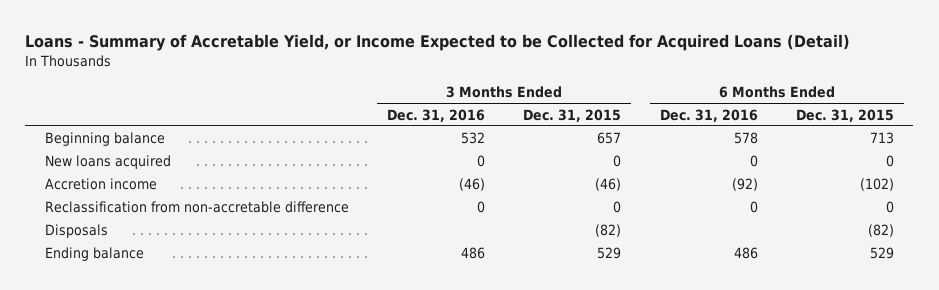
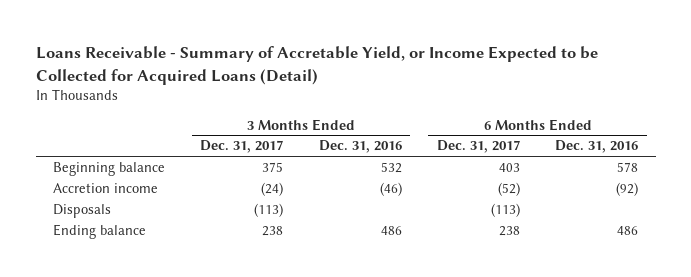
- Loans - Summary of Accretable Yield, or Income Expected to be Collected for Acquired Loans (Detail)
+ Loans Receivable - Summary of Accretable Yield, or Income Expected to be Collected for Acquired Loans (Detail)
- | 3 Months Ended Dec. 31, 2016 | 3 Months Ended Dec. 31, 2015 | 6 Months Ended Dec. 31, 2016 | 6 Months Ended Dec. 31, 2015
+ | 3 Months Ended Dec. 31, 2017 | 3 Months Ended Dec. 31, 2016 | 6 Months Ended Dec. 31, 2017 | 6 Months Ended Dec. 31, 2016
- New loans acquired | 0 | 0 | 0 | 0
- Reclassification from non-accretable difference | 0 | 0 | 0 | 0

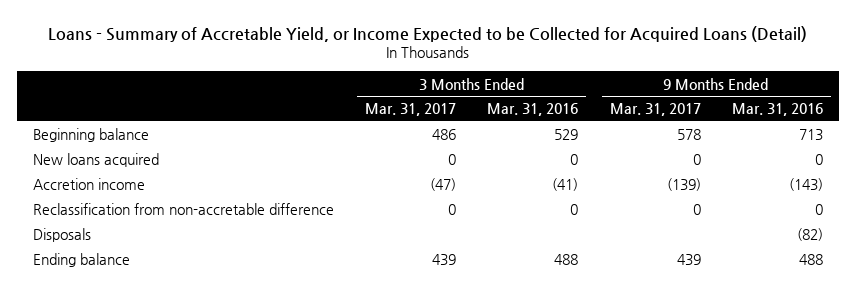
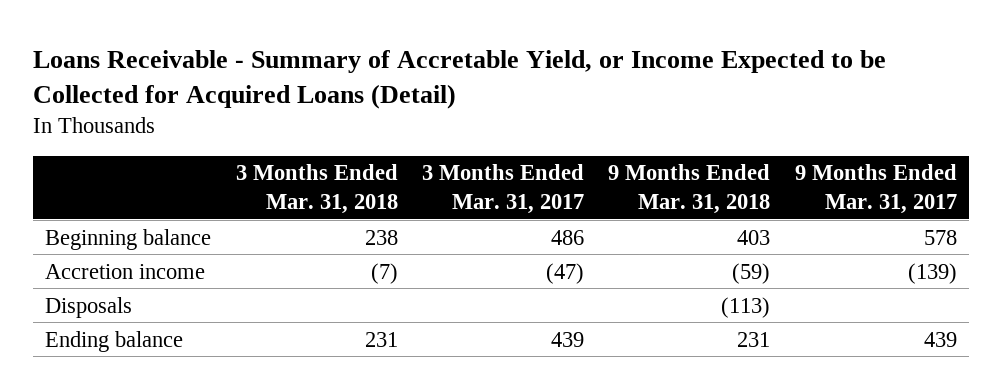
- Loans - Summary of Accretable Yield, or Income Expected to be Collected for Acquired Loans (Detail)
+ Loans Receivable - Summary of Accretable Yield, or Income Expected to be Collected for Acquired Loans (Detail)
- | 3 Months Ended Mar. 31, 2017 | 3 Months Ended Mar. 31, 2016 | 9 Months Ended Mar. 31, 2017 | 9 Months Ended Mar. 31, 2016
+ | 3 Months Ended Mar. 31, 2018 | 3 Months Ended Mar. 31, 2017 | 9 Months Ended Mar. 31, 2018 | 9 Months Ended Mar. 31, 2017
- New loans acquired | 0 | 0 | 0 | 0
- Reclassification from non-accretable difference | 0 | 0 | 0 | 0

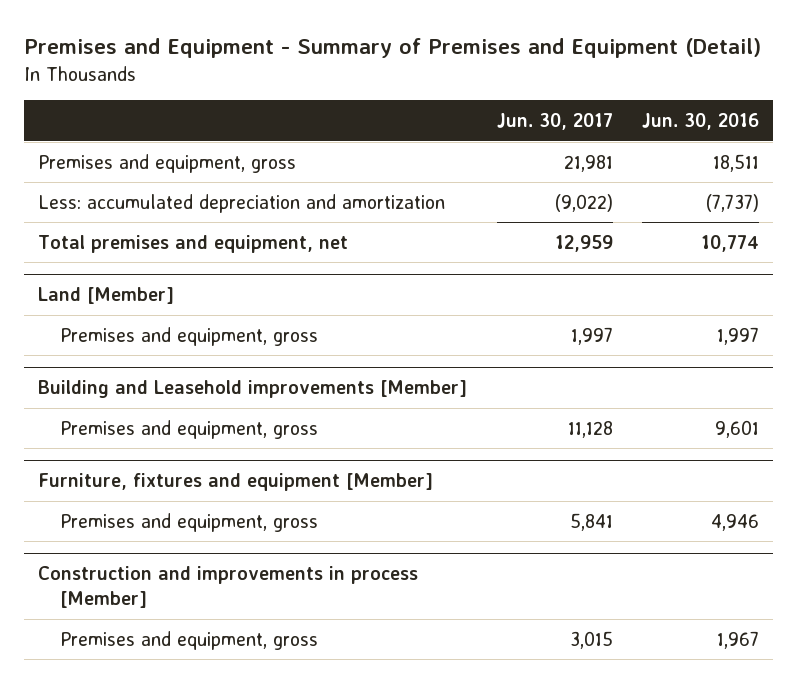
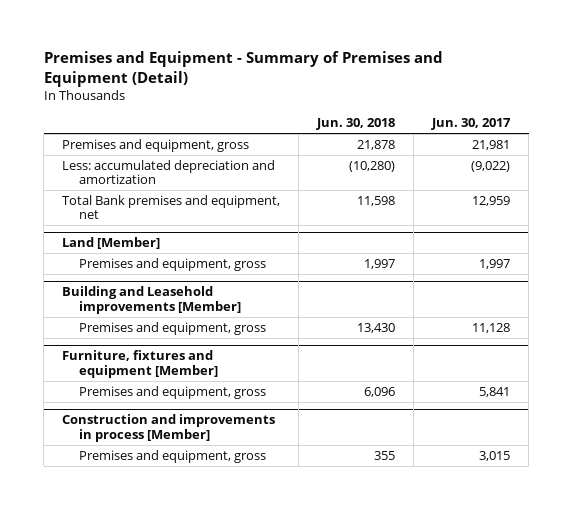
- | Jun. 30, 2017 | Jun. 30, 2016
+ | Jun. 30, 2018 | Jun. 30, 2017
- Total premises and equipment, net | 12,959 | 10,774
+ Total Bank premises and equipment, net | 11,598 | 12,959

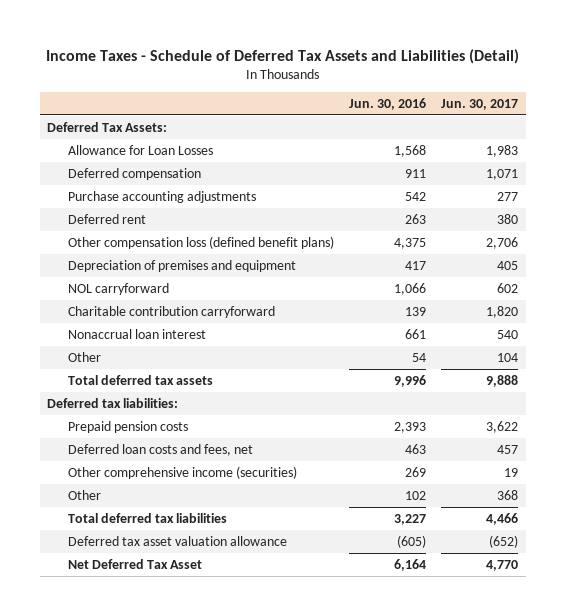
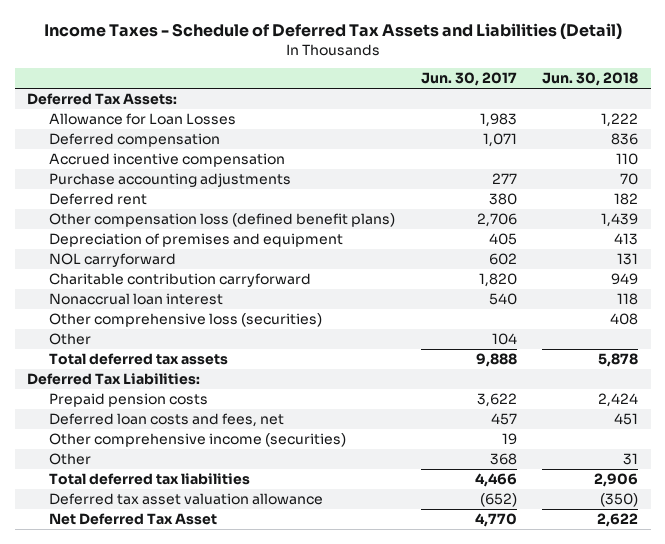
- | Jun. 30, 2016 | Jun. 30, 2017
+ | Jun. 30, 2017 | Jun. 30, 2018
+ Accrued incentive compensation | | 110
+ Other comprehensive loss (securities) | | 408
- Deferred tax liabilities:
+ Deferred Tax Liabilities:

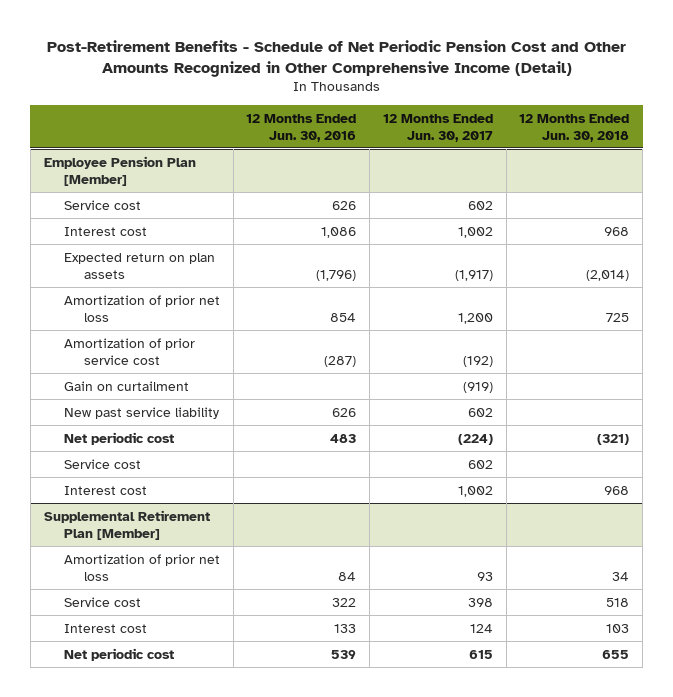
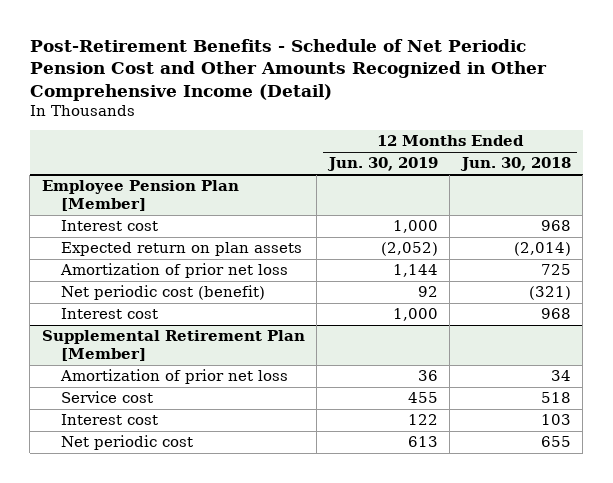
- | 12 Months Ended Jun. 30, 2016 | 12 Months Ended Jun. 30, 2017 | 12 Months Ended Jun. 30, 2018
+ | 12 Months Ended Jun. 30, 2019 | 12 Months Ended Jun. 30, 2018
@ Employee Pension Plan [Member]
- Service cost | 626 | 602 |
- Amortization of prior service cost | (287) | (192) |
- Gain on curtailment | | (919) |
- New past service liability | 626 | 602 |
- Net periodic cost | 483 | (224) | (321)
- Service cost | | 602 |
+ Net periodic cost (benefit) | 92 | (321)

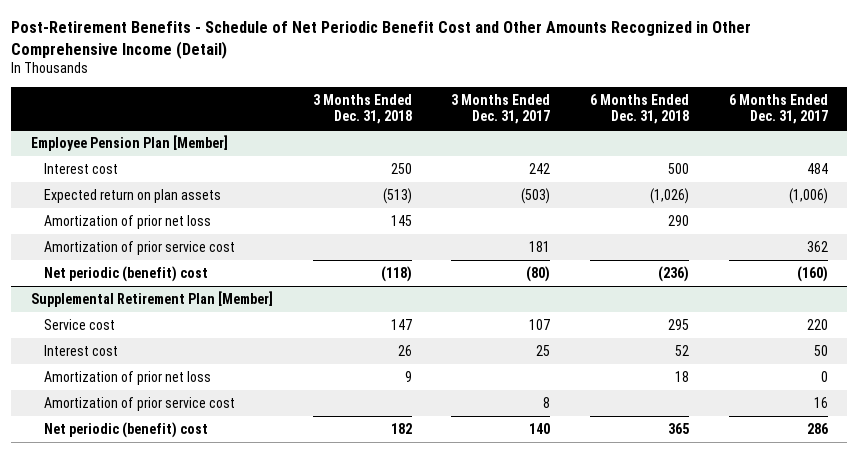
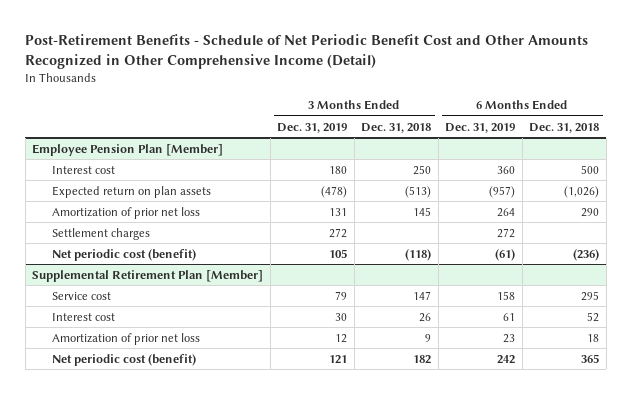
- | 3 Months Ended Dec. 31, 2018 | 3 Months Ended Dec. 31, 2017 | 6 Months Ended Dec. 31, 2018 | 6 Months Ended Dec. 31, 2017
+ | 3 Months Ended Dec. 31, 2019 | 3 Months Ended Dec. 31, 2018 | 6 Months Ended Dec. 31, 2019 | 6 Months Ended Dec. 31, 2018
@ Employee Pension Plan [Member]
- Amortization of prior service cost | | 181 | | 362
- Net periodic (benefit) cost | (118) | (80) | (236) | (160)
+ Settlement charges | 272 | | 272 |
+ Net periodic cost (benefit) | 105 | (118) | (61) | (236)
@ Supplemental Retirement Plan [Member]
- Amortization of prior service cost | | 8 | | 16
- Net periodic (benefit) cost | 182 | 140 | 365 | 286
+ Net periodic cost (benefit) | 121 | 182 | 242 | 365

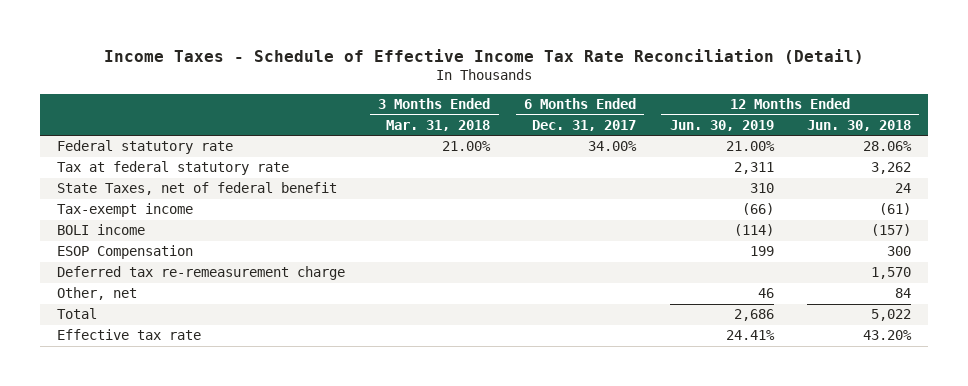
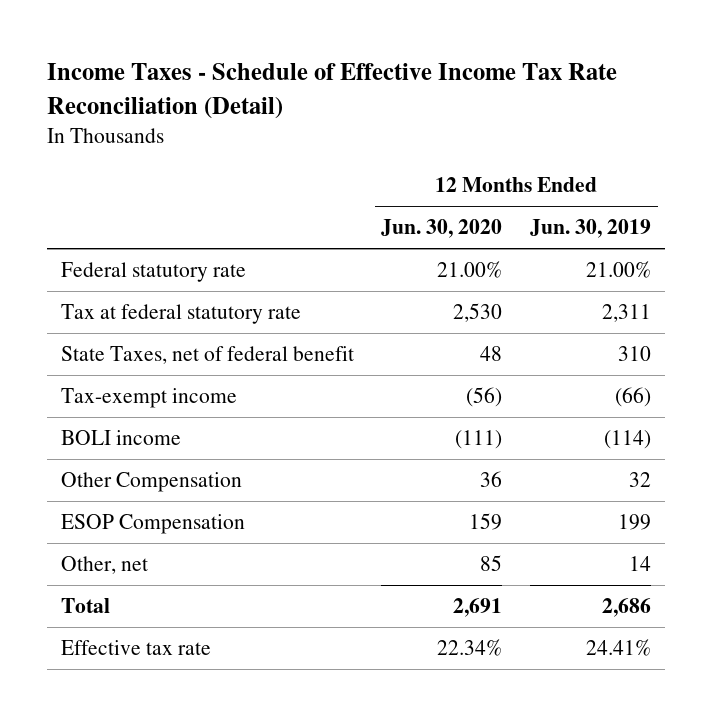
- | 3 Months Ended Mar. 31, 2018 | 6 Months Ended Dec. 31, 2017 | 12 Months Ended Jun. 30, 2019 | 12 Months Ended Jun. 30, 2018
+ | 12 Months Ended Jun. 30, 2020 | 12 Months Ended Jun. 30, 2019
+ Other Compensation | 36 | 32
- Deferred tax re-remeasurement charge | | | | 1,570
- Other, net | | | 46 | 84
+ Other, net | 85 | 14

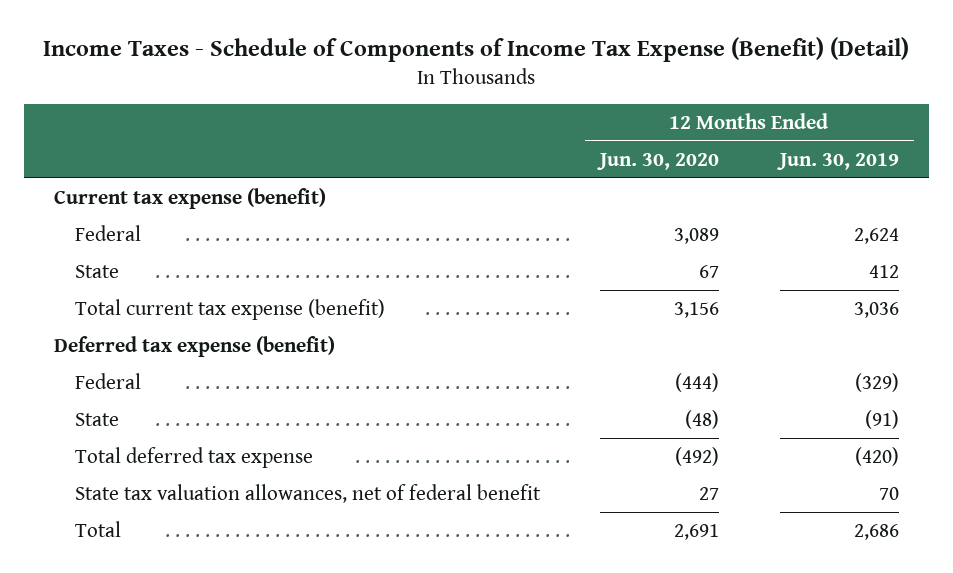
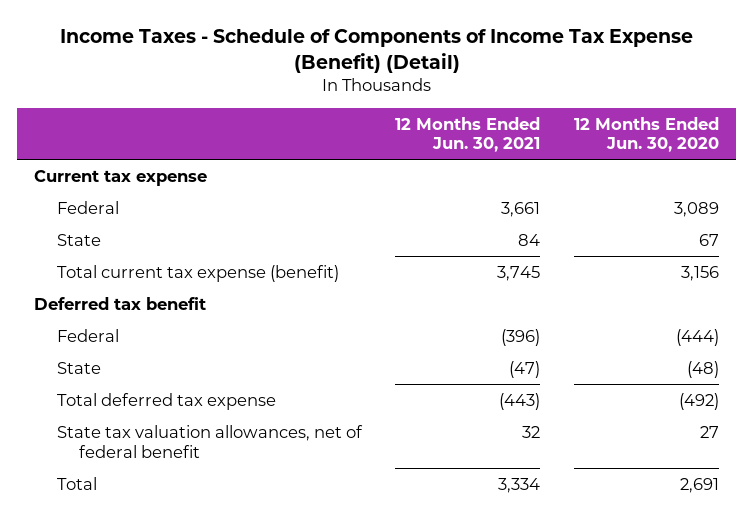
- | 12 Months Ended Jun. 30, 2020 | 12 Months Ended Jun. 30, 2019
+ | 12 Months Ended Jun. 30, 2021 | 12 Months Ended Jun. 30, 2020
- Current tax expense (benefit)
+ Current tax expense
- Deferred tax expense (benefit)
+ Deferred tax benefit

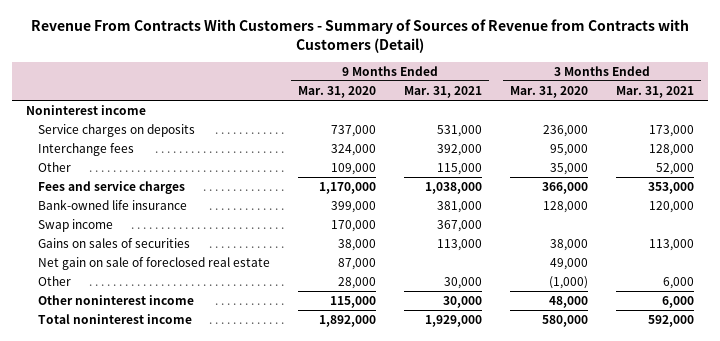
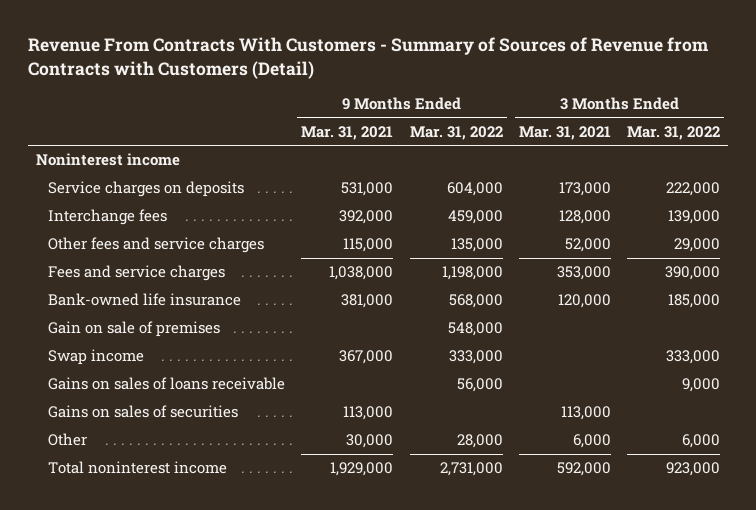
- | 9 Months Ended Mar. 31, 2020 | 9 Months Ended Mar. 31, 2021 | 3 Months Ended Mar. 31, 2020 | 3 Months Ended Mar. 31, 2021
+ | 9 Months Ended Mar. 31, 2021 | 9 Months Ended Mar. 31, 2022 | 3 Months Ended Mar. 31, 2021 | 3 Months Ended Mar. 31, 2022
- Other | 109,000 | 115,000 | 35,000 | 52,000
+ Other fees and service charges | 115,000 | 135,000 | 52,000 | 29,000
+ Gain on sale of premises | | 548,000 | |
+ Gains on sales of loans receivable | | 56,000 | | 9,000
- Net gain on sale of foreclosed real estate | 87,000 | | 49,000 |
- Other noninterest income | 115,000 | 30,000 | 48,000 | 6,000

